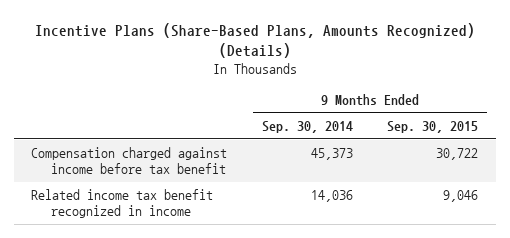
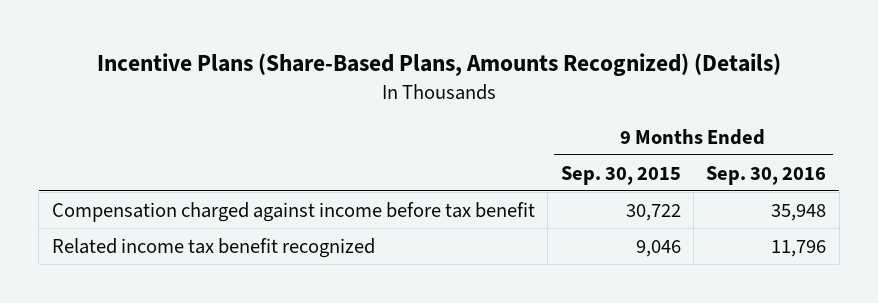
- | 9 Months Ended Sep. 30, 2014 | 9 Months Ended Sep. 30, 2015
+ | 9 Months Ended Sep. 30, 2015 | 9 Months Ended Sep. 30, 2016
- Related income tax benefit recognized in income | 14,036 | 9,046
+ Related income tax benefit recognized | 9,046 | 11,796

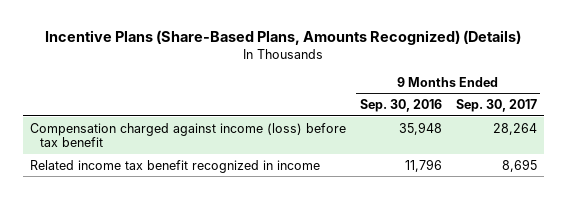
- | 9 Months Ended Sep. 30, 2015 | 9 Months Ended Sep. 30, 2016
+ | 9 Months Ended Sep. 30, 2016 | 9 Months Ended Sep. 30, 2017
- Compensation charged against income before tax benefit | 30,722 | 35,948
- Related income tax benefit recognized | 9,046 | 11,796
+ Compensation charged against income (loss) before tax benefit | 35,948 | 28,264
+ Related income tax benefit recognized in income | 11,796 | 8,695

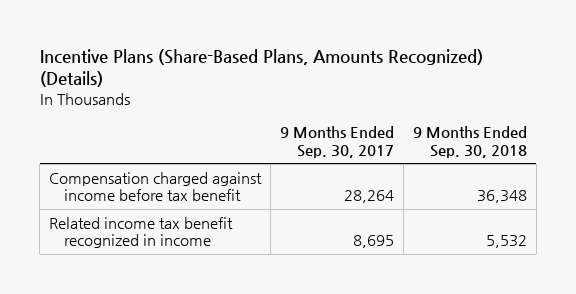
- | 9 Months Ended Sep. 30, 2016 | 9 Months Ended Sep. 30, 2017
+ | 9 Months Ended Sep. 30, 2017 | 9 Months Ended Sep. 30, 2018
- Compensation charged against income (loss) before tax benefit | 35,948 | 28,264
+ Compensation charged against income before tax benefit | 28,264 | 36,348

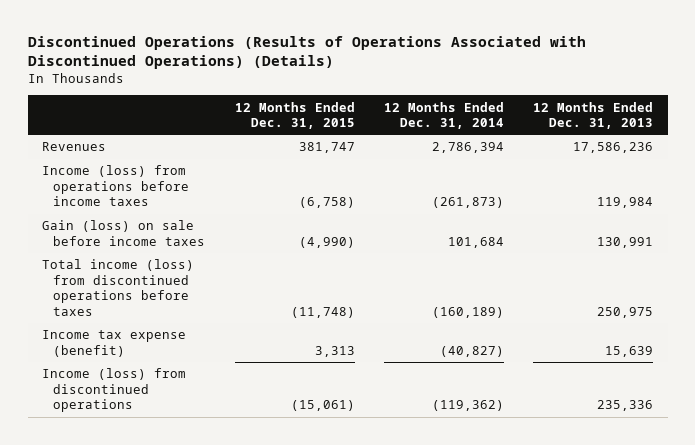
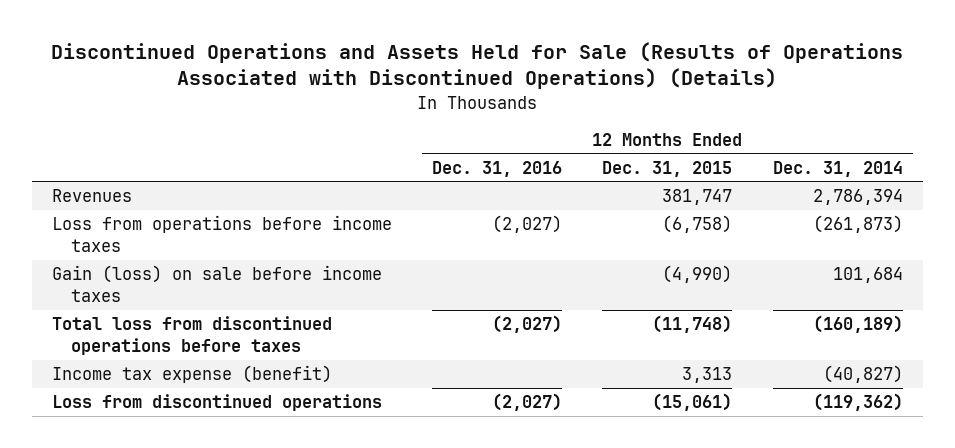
- Discontinued Operations (Results of Operations Associated with Discontinued Operations) (Details)
+ Discontinued Operations and Assets Held for Sale (Results of Operations Associated with Discontinued Operations) (Details)
- | 12 Months Ended Dec. 31, 2015 | 12 Months Ended Dec. 31, 2014 | 12 Months Ended Dec. 31, 2013
+ | 12 Months Ended Dec. 31, 2016 | 12 Months Ended Dec. 31, 2015 | 12 Months Ended Dec. 31, 2014
- Income (loss) from operations before income taxes | (6,758) | (261,873) | 119,984
+ Loss from operations before income taxes | (2,027) | (6,758) | (261,873)
- Total income (loss) from discontinued operations before taxes | (11,748) | (160,189) | 250,975
+ Total loss from discontinued operations before taxes | (2,027) | (11,748) | (160,189)
- Income (loss) from discontinued operations | (15,061) | (119,362) | 235,336
+ Loss from discontinued operations | (2,027) | (15,061) | (119,362)

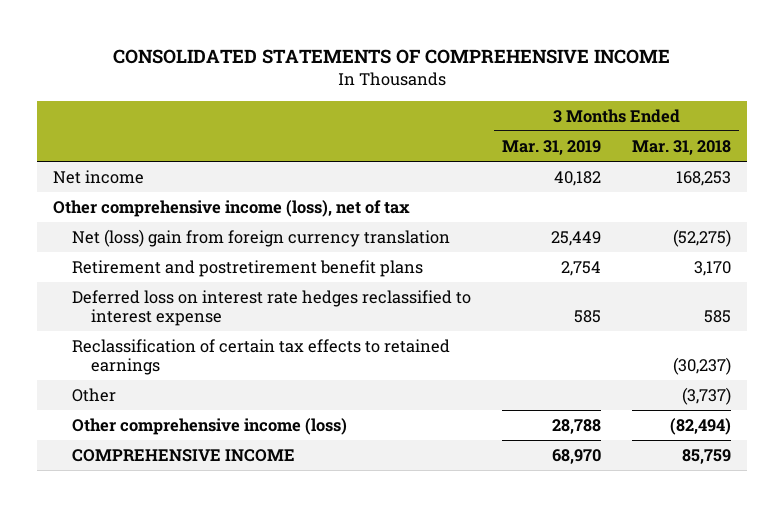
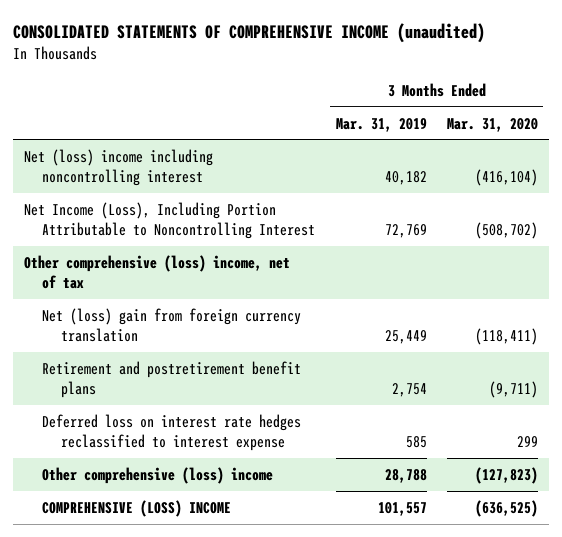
- CONSOLIDATED STATEMENTS OF COMPREHENSIVE INCOME
+ CONSOLIDATED STATEMENTS OF COMPREHENSIVE INCOME (unaudited)
- | 3 Months Ended Mar. 31, 2019 | 3 Months Ended Mar. 31, 2018
+ | 3 Months Ended Mar. 31, 2019 | 3 Months Ended Mar. 31, 2020
- Net income | 40,182 | 168,253
- Other comprehensive income (loss), net of tax
+ Net (loss) income including noncontrolling interest | 40,182 | (416,104)
+ Net Income (Loss), Including Portion Attributable to Noncontrolling Interest | 72,769 | (508,702)
+ Other comprehensive (loss) income, net of tax
- Reclassification of certain tax effects to retained earnings | | (30,237)
- Other | | (3,737)
- Other comprehensive income (loss) | 28,788 | (82,494)
- COMPREHENSIVE INCOME | 68,970 | 85,759
+ Other comprehensive (loss) income | 28,788 | (127,823)
+ COMPREHENSIVE (LOSS) INCOME | 101,557 | (636,525)

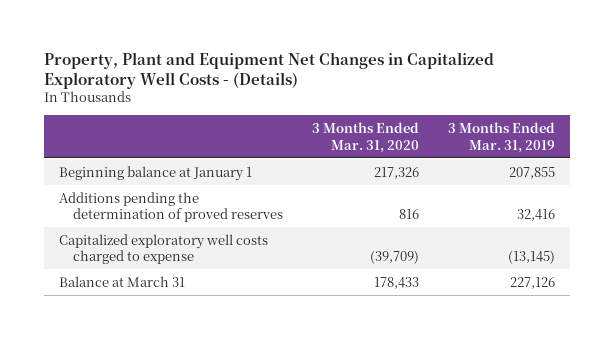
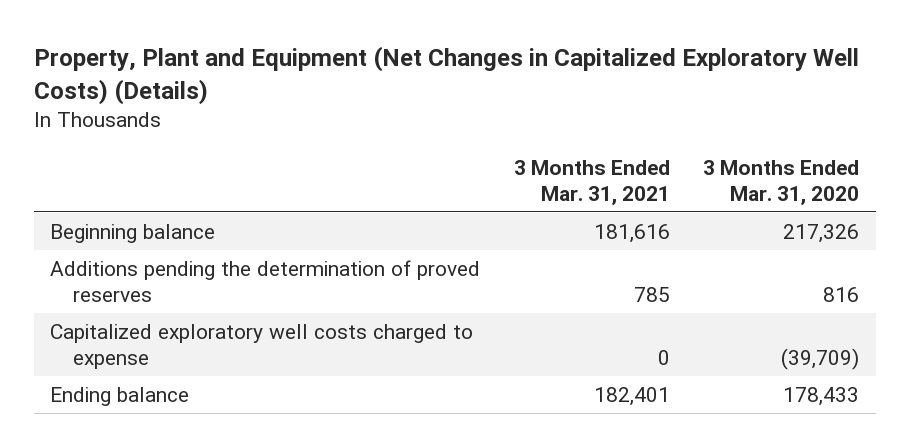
- Property, Plant and Equipment Net Changes in Capitalized Exploratory Well Costs - (Details)
+ Property, Plant and Equipment (Net Changes in Capitalized Exploratory Well Costs) (Details)
- | 3 Months Ended Mar. 31, 2020 | 3 Months Ended Mar. 31, 2019
+ | 3 Months Ended Mar. 31, 2021 | 3 Months Ended Mar. 31, 2020
- Beginning balance at January 1 | 217,326 | 207,855
+ Beginning balance | 181,616 | 217,326
- Balance at March 31 | 178,433 | 227,126
+ Ending balance | 182,401 | 178,433

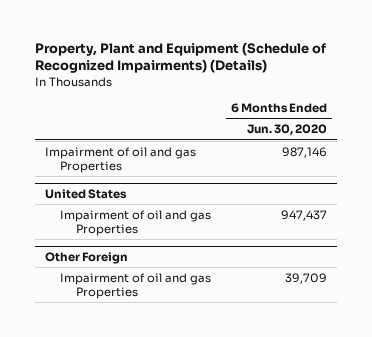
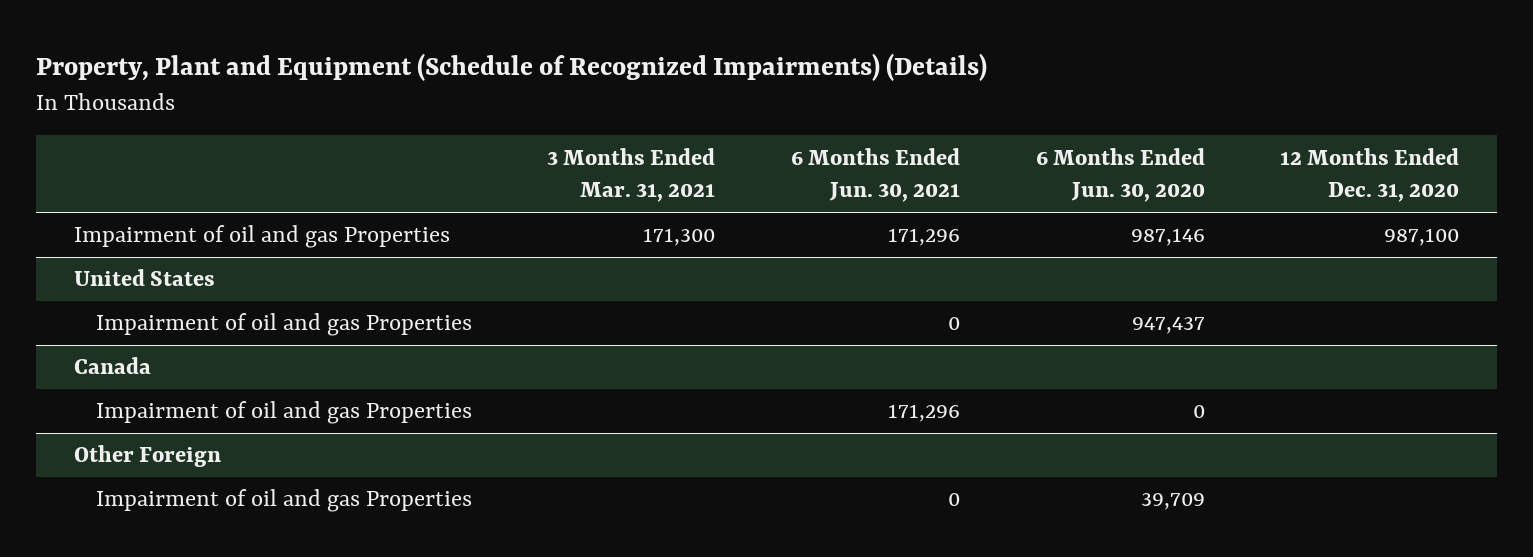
- | 6 Months Ended Jun. 30, 2020
+ | 3 Months Ended Mar. 31, 2021 | 6 Months Ended Jun. 30, 2021 | 6 Months Ended Jun. 30, 2020 | 12 Months Ended Dec. 31, 2020
+ Canada
+ Impairment of oil and gas Properties | | 171,296 | 0 |

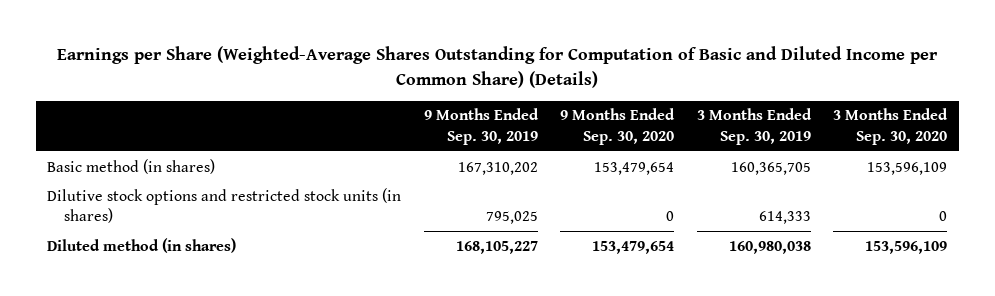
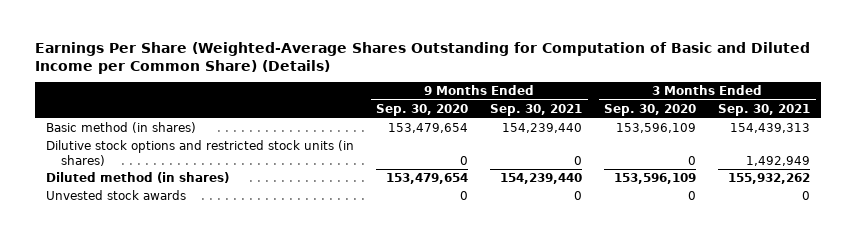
- Earnings per Share (Weighted-Average Shares Outstanding for Computation of Basic and Diluted Income per Common Share) (Details)
+ Earnings Per Share (Weighted-Average Shares Outstanding for Computation of Basic and Diluted Income per Common Share) (Details)
- | 9 Months Ended Sep. 30, 2019 | 9 Months Ended Sep. 30, 2020 | 3 Months Ended Sep. 30, 2019 | 3 Months Ended Sep. 30, 2020
+ | 9 Months Ended Sep. 30, 2020 | 9 Months Ended Sep. 30, 2021 | 3 Months Ended Sep. 30, 2020 | 3 Months Ended Sep. 30, 2021
+ Unvested stock awards | 0 | 0 | 0 | 0

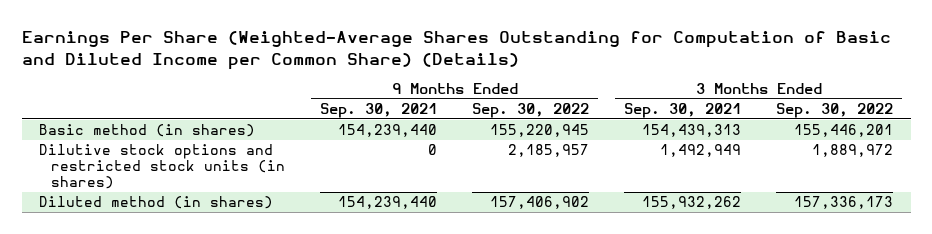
- | 9 Months Ended Sep. 30, 2020 | 9 Months Ended Sep. 30, 2021 | 3 Months Ended Sep. 30, 2020 | 3 Months Ended Sep. 30, 2021
+ | 9 Months Ended Sep. 30, 2021 | 9 Months Ended Sep. 30, 2022 | 3 Months Ended Sep. 30, 2021 | 3 Months Ended Sep. 30, 2022
- Unvested stock awards | 0 | 0 | 0 | 0

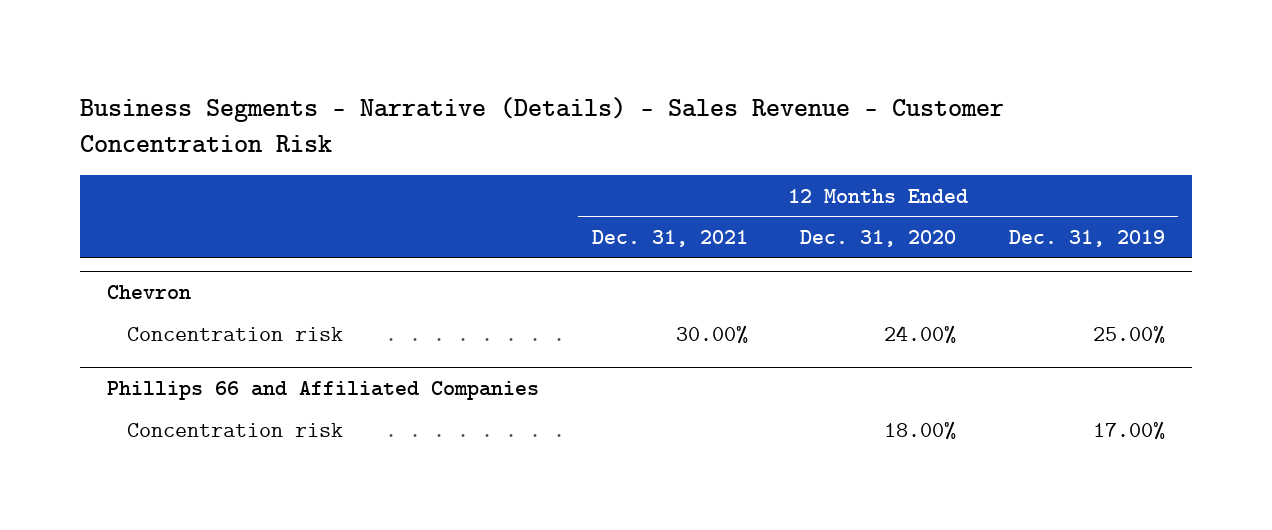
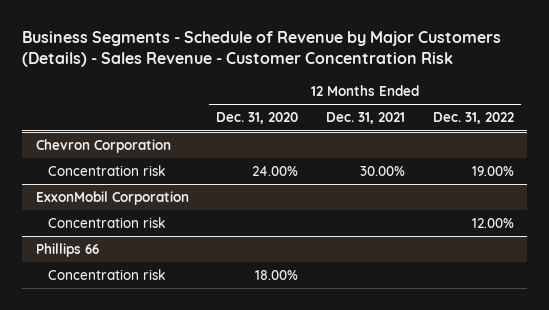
- Business Segments - Narrative (Details) - Sales Revenue - Customer Concentration Risk
+ Business Segments - Schedule of Revenue by Major Customers (Details) - Sales Revenue - Customer Concentration Risk
- | 12 Months Ended Dec. 31, 2021 | 12 Months Ended Dec. 31, 2020 | 12 Months Ended Dec. 31, 2019
+ | 12 Months Ended Dec. 31, 2020 | 12 Months Ended Dec. 31, 2021 | 12 Months Ended Dec. 31, 2022
- Chevron
+ Chevron Corporation
- Phillips 66 and Affiliated Companies
+ ExxonMobil Corporation
+ Concentration risk | | | 12.00%
+ Phillips 66

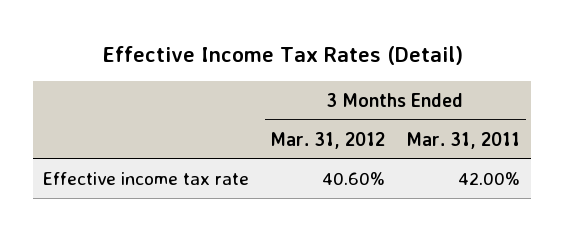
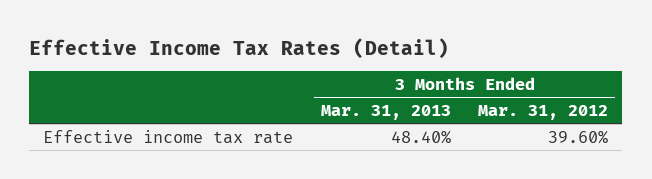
- | 3 Months Ended Mar. 31, 2012 | 3 Months Ended Mar. 31, 2011
+ | 3 Months Ended Mar. 31, 2013 | 3 Months Ended Mar. 31, 2012
- Effective income tax rate | 40.60% | 42.00%
+ Effective income tax rate | 48.40% | 39.60%

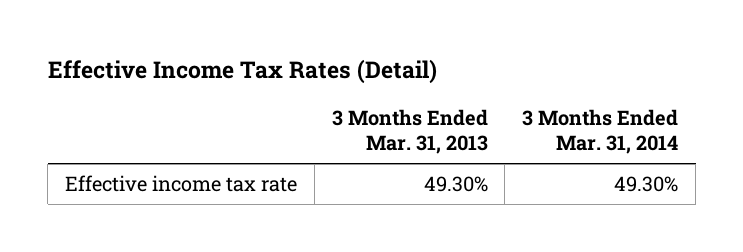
- | 3 Months Ended Mar. 31, 2013 | 3 Months Ended Mar. 31, 2012
+ | 3 Months Ended Mar. 31, 2013 | 3 Months Ended Mar. 31, 2014
- Effective income tax rate | 48.40% | 39.60%
+ Effective income tax rate | 49.30% | 49.30%

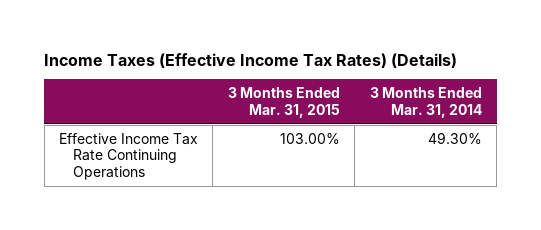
- Effective Income Tax Rates (Detail)
+ Income Taxes (Effective Income Tax Rates) (Details)
- | 3 Months Ended Mar. 31, 2013 | 3 Months Ended Mar. 31, 2014
+ | 3 Months Ended Mar. 31, 2015 | 3 Months Ended Mar. 31, 2014
- Effective income tax rate | 49.30% | 49.30%
+ Effective Income Tax Rate Continuing Operations | 103.00% | 49.30%

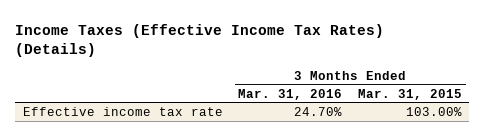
- | 3 Months Ended Mar. 31, 2015 | 3 Months Ended Mar. 31, 2014
+ | 3 Months Ended Mar. 31, 2016 | 3 Months Ended Mar. 31, 2015
- Effective Income Tax Rate Continuing Operations | 103.00% | 49.30%
+ Effective income tax rate | 24.70% | 103.00%

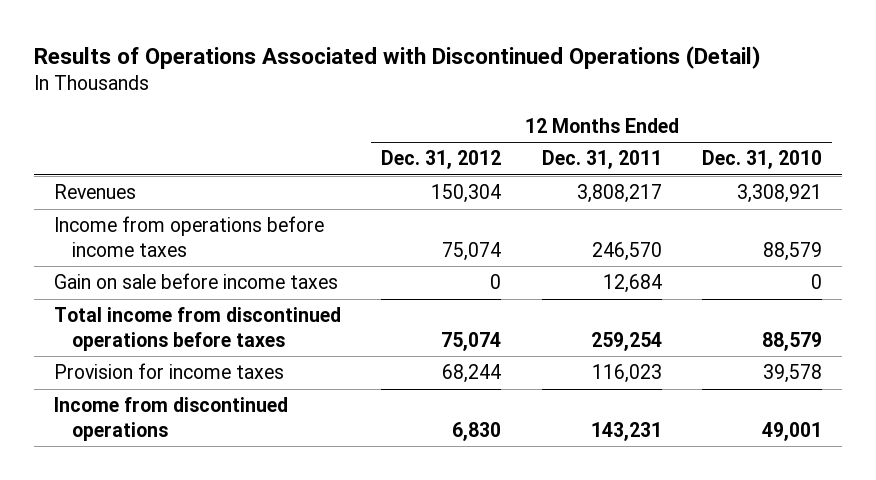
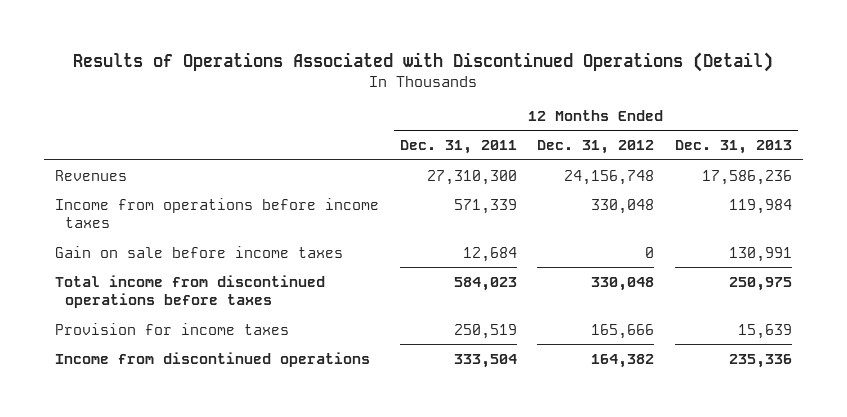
- | 12 Months Ended Dec. 31, 2012 | 12 Months Ended Dec. 31, 2011 | 12 Months Ended Dec. 31, 2010
+ | 12 Months Ended Dec. 31, 2011 | 12 Months Ended Dec. 31, 2012 | 12 Months Ended Dec. 31, 2013
- Revenues | 150,304 | 3,808,217 | 3,308,921
- Income from operations before income taxes | 75,074 | 246,570 | 88,579
+ Revenues | 27,310,300 | 24,156,748 | 17,586,236
+ Income from operations before income taxes | 571,339 | 330,048 | 119,984
- Total income from discontinued operations before taxes | 75,074 | 259,254 | 88,579
- Provision for income taxes | 68,244 | 116,023 | 39,578
- Income from discontinued operations | 6,830 | 143,231 | 49,001
+ Total income from discontinued operations before taxes | 584,023 | 330,048 | 250,975
+ Provision for income taxes | 250,519 | 165,666 | 15,639
+ Income from discontinued operations | 333,504 | 164,382 | 235,336

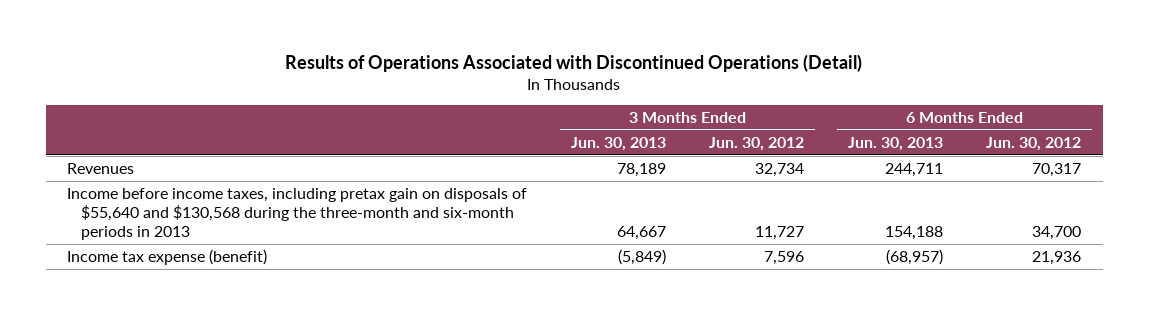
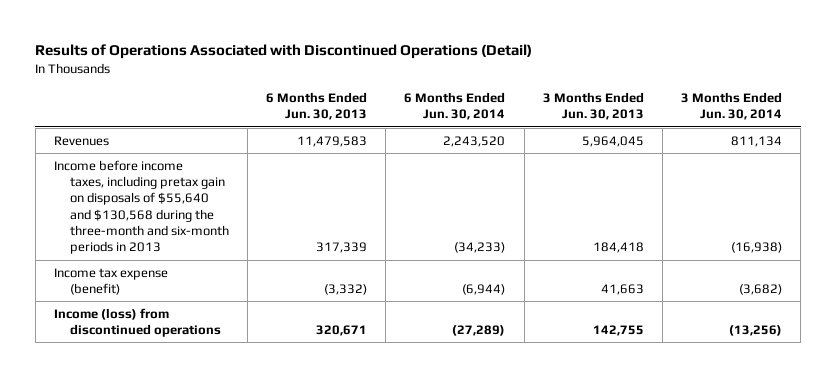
- | 3 Months Ended Jun. 30, 2013 | 3 Months Ended Jun. 30, 2012 | 6 Months Ended Jun. 30, 2013 | 6 Months Ended Jun. 30, 2012
+ | 6 Months Ended Jun. 30, 2013 | 6 Months Ended Jun. 30, 2014 | 3 Months Ended Jun. 30, 2013 | 3 Months Ended Jun. 30, 2014
- Revenues | 78,189 | 32,734 | 244,711 | 70,317
- Income before income taxes, including pretax gain on disposals of $55,640 and $130,568 during the three-month and six-month periods in 2013 | 64,667 | 11,727 | 154,188 | 34,700
- Income tax expense (benefit) | (5,849) | 7,596 | (68,957) | 21,936
+ Revenues | 11,479,583 | 2,243,520 | 5,964,045 | 811,134
+ Income before income taxes, including pretax gain on disposals of $55,640 and $130,568 during the three-month and six-month periods in 2013 | 317,339 | (34,233) | 184,418 | (16,938)
+ Income tax expense (benefit) | (3,332) | (6,944) | 41,663 | (3,682)
+ Income (loss) from discontinued operations | 320,671 | (27,289) | 142,755 | (13,256)

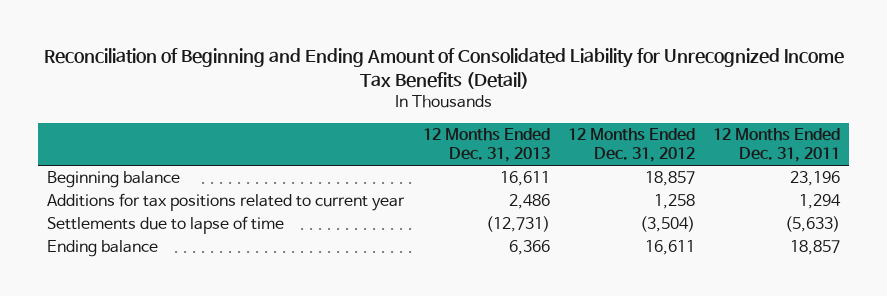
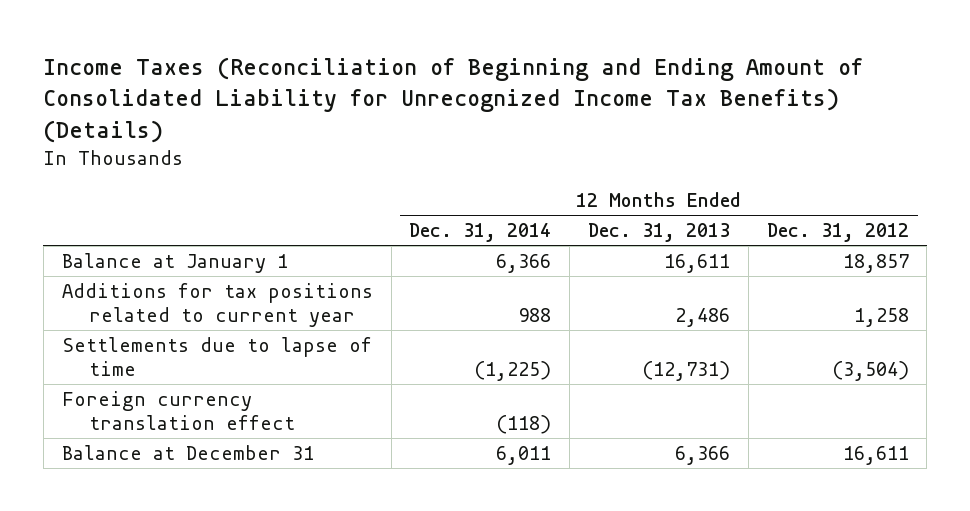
- Reconciliation of Beginning and Ending Amount of Consolidated Liability for Unrecognized Income Tax Benefits (Detail)
+ Income Taxes (Reconciliation of Beginning and Ending Amount of Consolidated Liability for Unrecognized Income Tax Benefits) (Details)
- | 12 Months Ended Dec. 31, 2013 | 12 Months Ended Dec. 31, 2012 | 12 Months Ended Dec. 31, 2011
+ | 12 Months Ended Dec. 31, 2014 | 12 Months Ended Dec. 31, 2013 | 12 Months Ended Dec. 31, 2012
- Beginning balance | 16,611 | 18,857 | 23,196
+ Balance at January 1 | 6,366 | 16,611 | 18,857
- Ending balance | 6,366 | 16,611 | 18,857
+ Foreign currency translation effect | (118) | |
+ Balance at December 31 | 6,011 | 6,366 | 16,611

